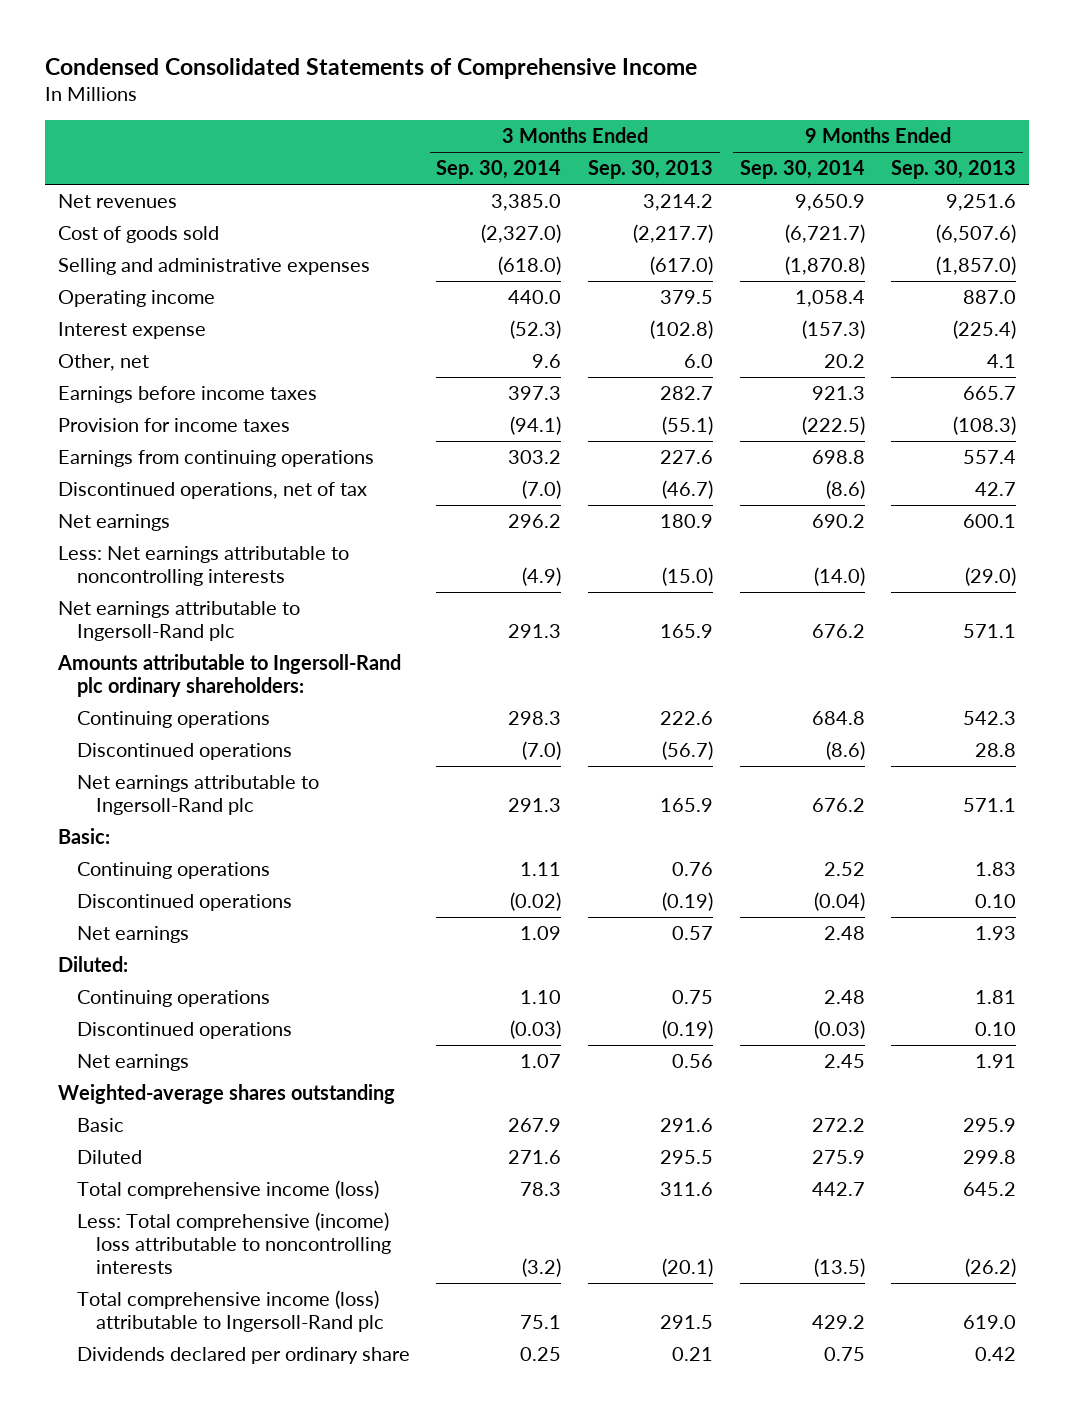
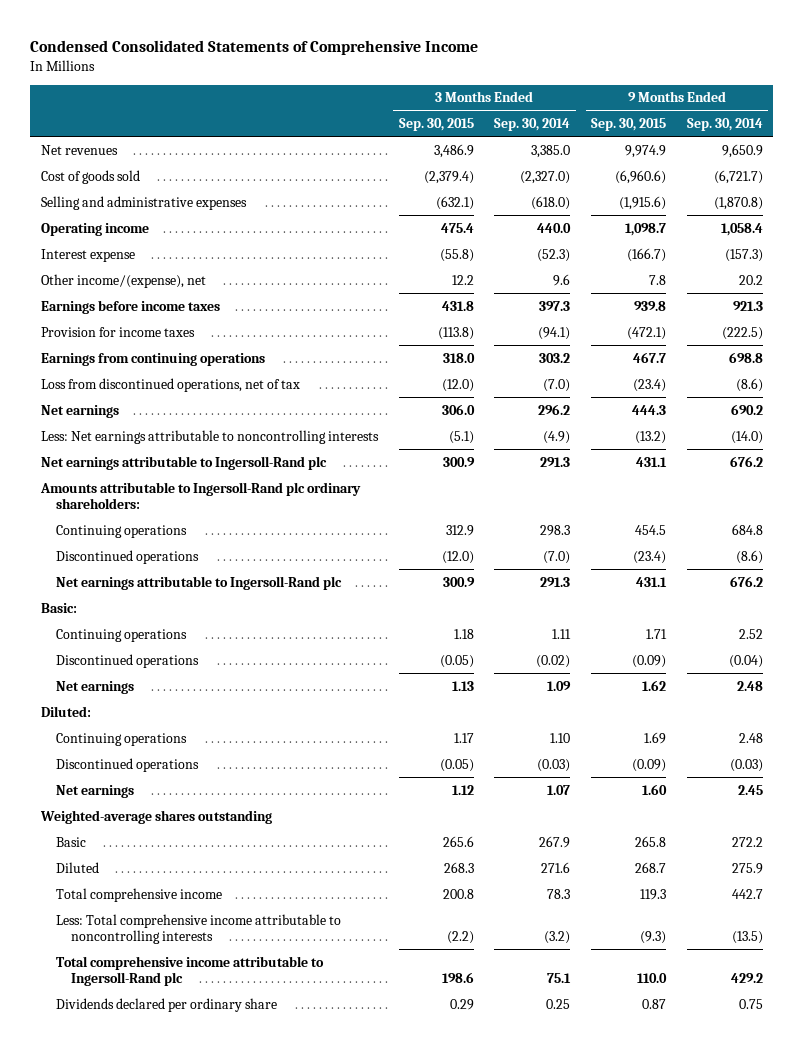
- | 3 Months Ended Sep. 30, 2014 | 3 Months Ended Sep. 30, 2013 | 9 Months Ended Sep. 30, 2014 | 9 Months Ended Sep. 30, 2013
+ | 3 Months Ended Sep. 30, 2015 | 3 Months Ended Sep. 30, 2014 | 9 Months Ended Sep. 30, 2015 | 9 Months Ended Sep. 30, 2014
- Other, net | 9.6 | 6.0 | 20.2 | 4.1
+ Other income/(expense), net | 12.2 | 9.6 | 7.8 | 20.2
- Discontinued operations, net of tax | (7.0) | (46.7) | (8.6) | 42.7
+ Loss from discontinued operations, net of tax | (12.0) | (7.0) | (23.4) | (8.6)
- Total comprehensive income (loss) | 78.3 | 311.6 | 442.7 | 645.2
- Less: Total comprehensive (income) loss attributable to noncontrolling interests | (3.2) | (20.1) | (13.5) | (26.2)
- Total comprehensive income (loss) attributable to Ingersoll-Rand plc | 75.1 | 291.5 | 429.2 | 619.0
+ Total comprehensive income | 200.8 | 78.3 | 119.3 | 442.7
+ Less: Total comprehensive income attributable to noncontrolling interests | (2.2) | (3.2) | (9.3) | (13.5)
+ Total comprehensive income attributable to Ingersoll-Rand plc | 198.6 | 75.1 | 110.0 | 429.2

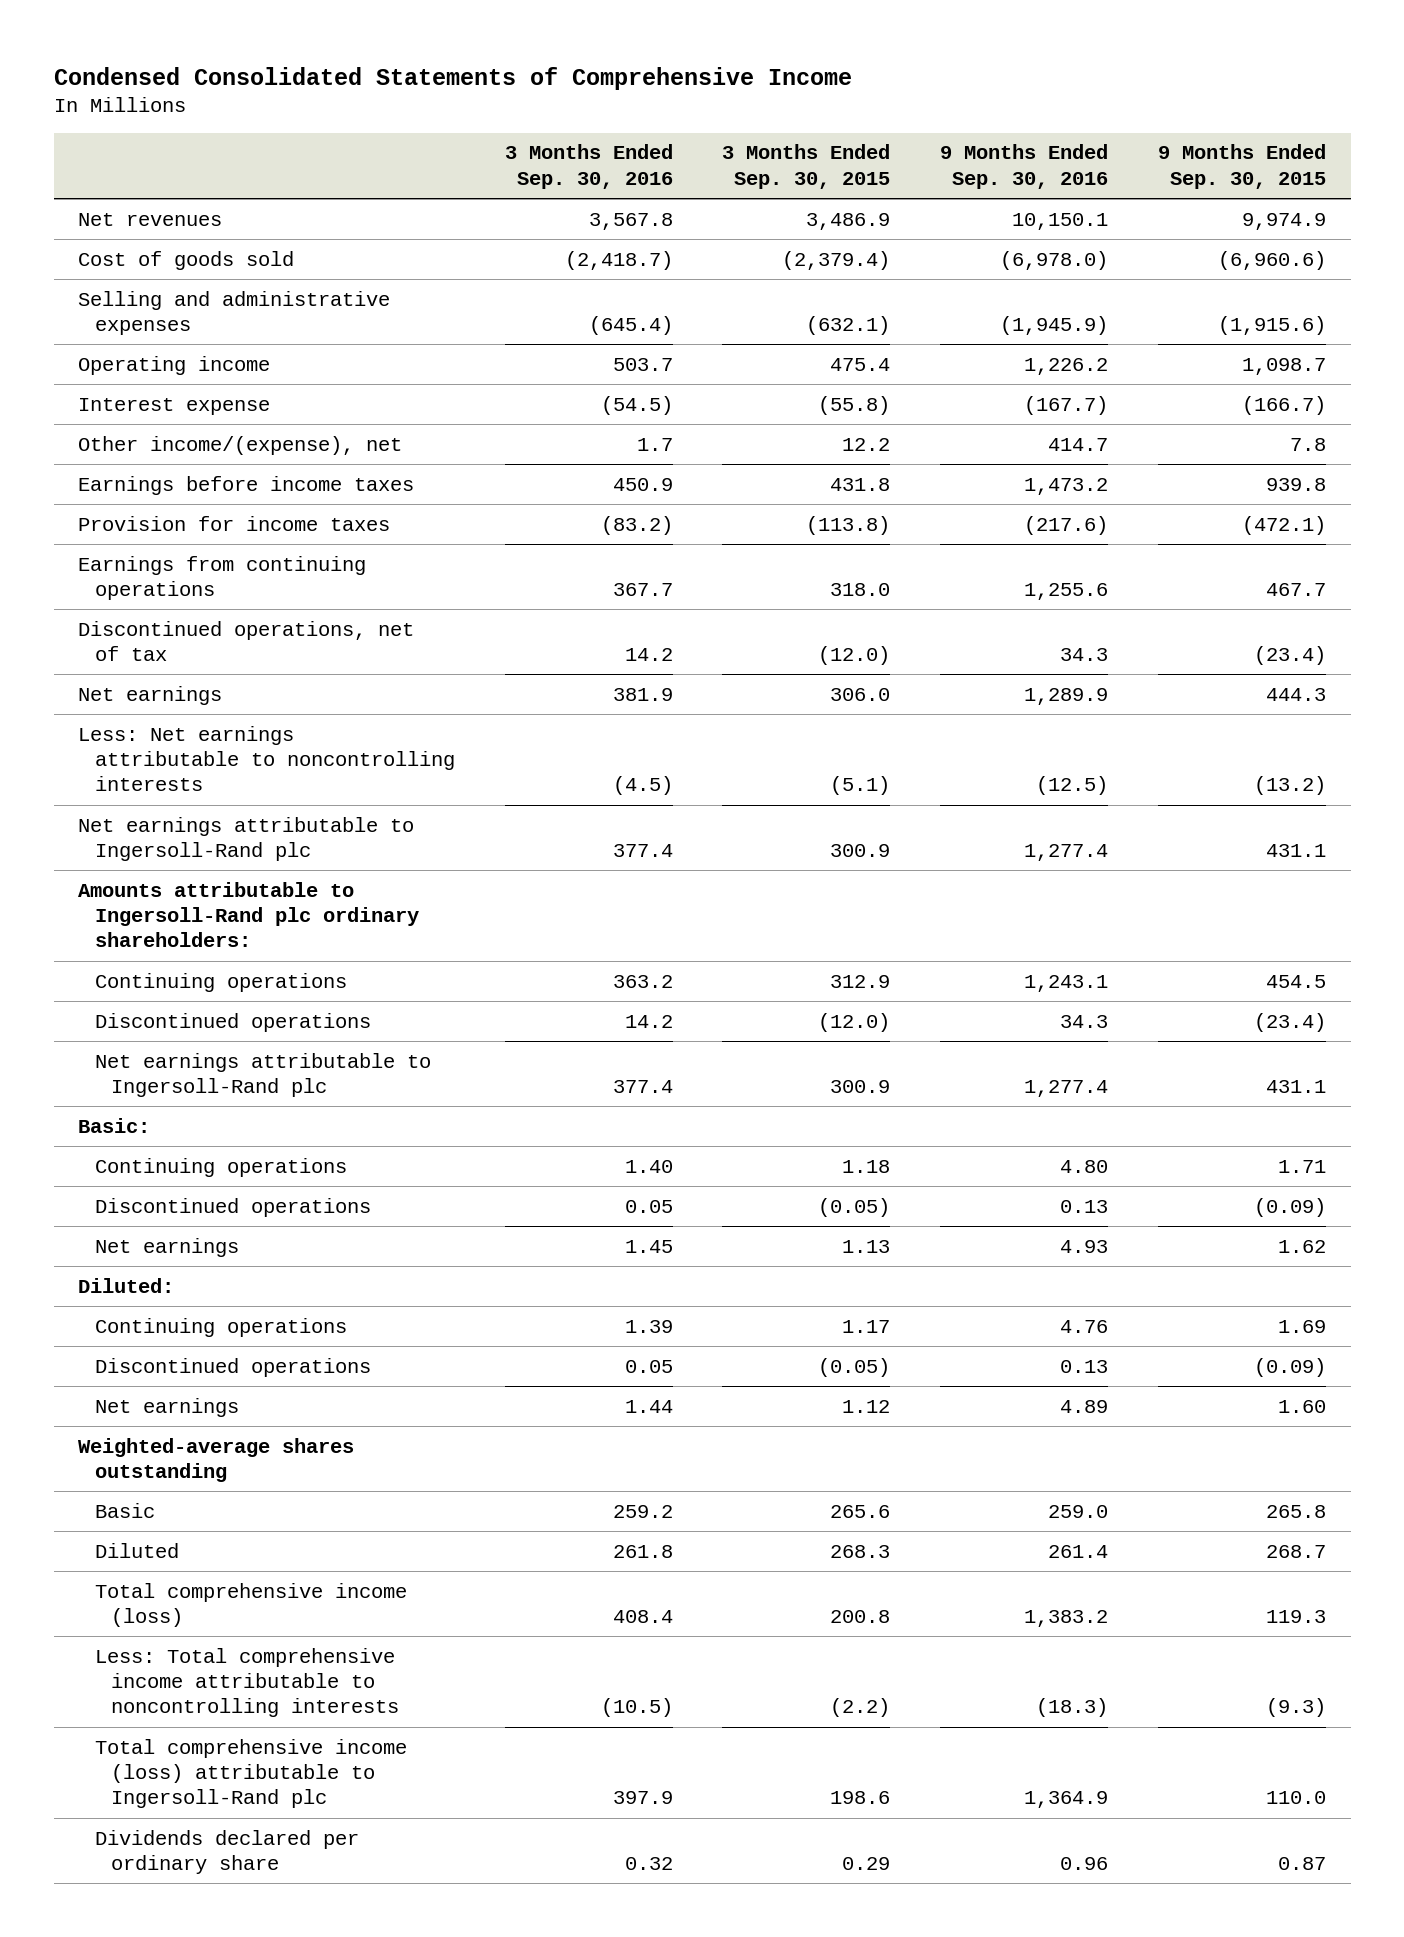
- | 3 Months Ended Sep. 30, 2015 | 3 Months Ended Sep. 30, 2014 | 9 Months Ended Sep. 30, 2015 | 9 Months Ended Sep. 30, 2014
+ | 3 Months Ended Sep. 30, 2016 | 3 Months Ended Sep. 30, 2015 | 9 Months Ended Sep. 30, 2016 | 9 Months Ended Sep. 30, 2015
- Loss from discontinued operations, net of tax | (12.0) | (7.0) | (23.4) | (8.6)
+ Discontinued operations, net of tax | 14.2 | (12.0) | 34.3 | (23.4)
- Total comprehensive income | 200.8 | 78.3 | 119.3 | 442.7
+ Total comprehensive income (loss) | 408.4 | 200.8 | 1,383.2 | 119.3
- Total comprehensive income attributable to Ingersoll-Rand plc | 198.6 | 75.1 | 110.0 | 429.2
+ Total comprehensive income (loss) attributable to Ingersoll-Rand plc | 397.9 | 198.6 | 1,364.9 | 110.0

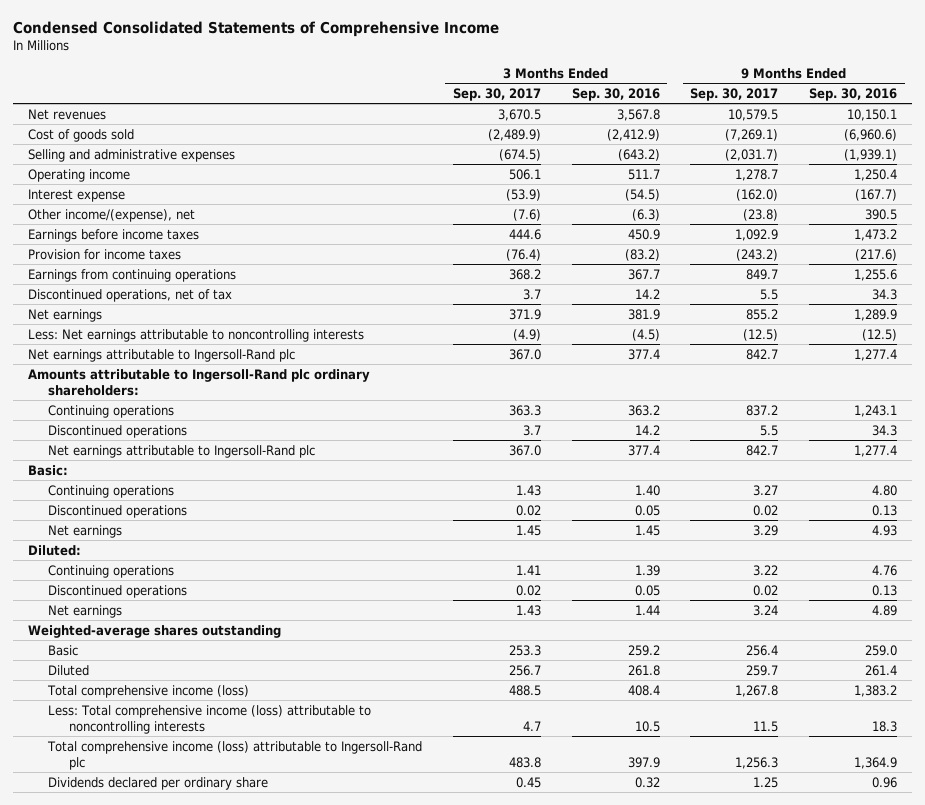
- | 3 Months Ended Sep. 30, 2016 | 3 Months Ended Sep. 30, 2015 | 9 Months Ended Sep. 30, 2016 | 9 Months Ended Sep. 30, 2015
+ | 3 Months Ended Sep. 30, 2017 | 3 Months Ended Sep. 30, 2016 | 9 Months Ended Sep. 30, 2017 | 9 Months Ended Sep. 30, 2016
- Cost of goods sold | (2,418.7) | (2,379.4) | (6,978.0) | (6,960.6)
- Selling and administrative expenses | (645.4) | (632.1) | (1,945.9) | (1,915.6)
- Operating income | 503.7 | 475.4 | 1,226.2 | 1,098.7
+ Cost of goods sold | (2,489.9) | (2,412.9) | (7,269.1) | (6,960.6)
+ Selling and administrative expenses | (674.5) | (643.2) | (2,031.7) | (1,939.1)
+ Operating income | 506.1 | 511.7 | 1,278.7 | 1,250.4
- Other income/(expense), net | 1.7 | 12.2 | 414.7 | 7.8
+ Other income/(expense), net | (7.6) | (6.3) | (23.8) | 390.5
- Less: Total comprehensive income attributable to noncontrolling interests | (10.5) | (2.2) | (18.3) | (9.3)
+ Less: Total comprehensive income (loss) attributable to noncontrolling interests | 4.7 | 10.5 | 11.5 | 18.3

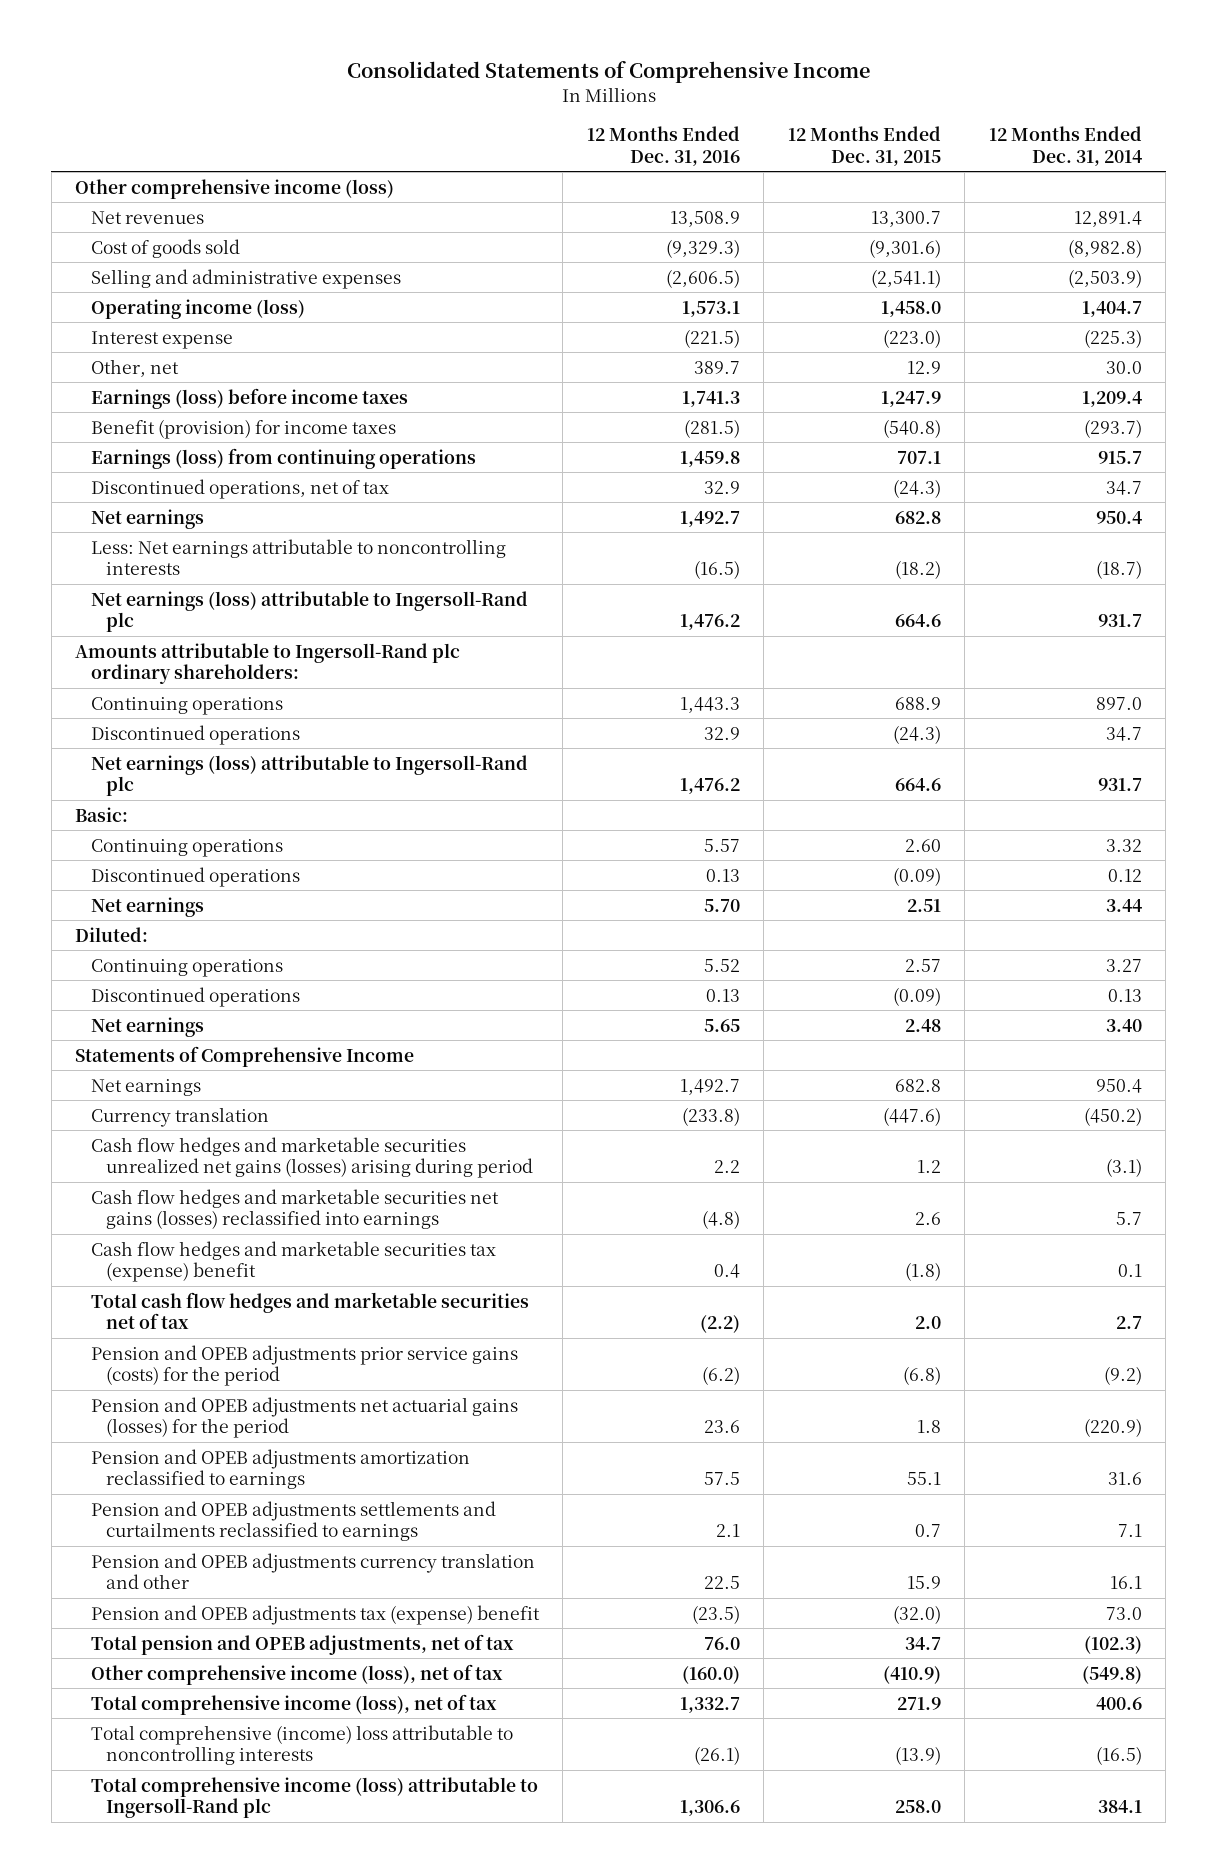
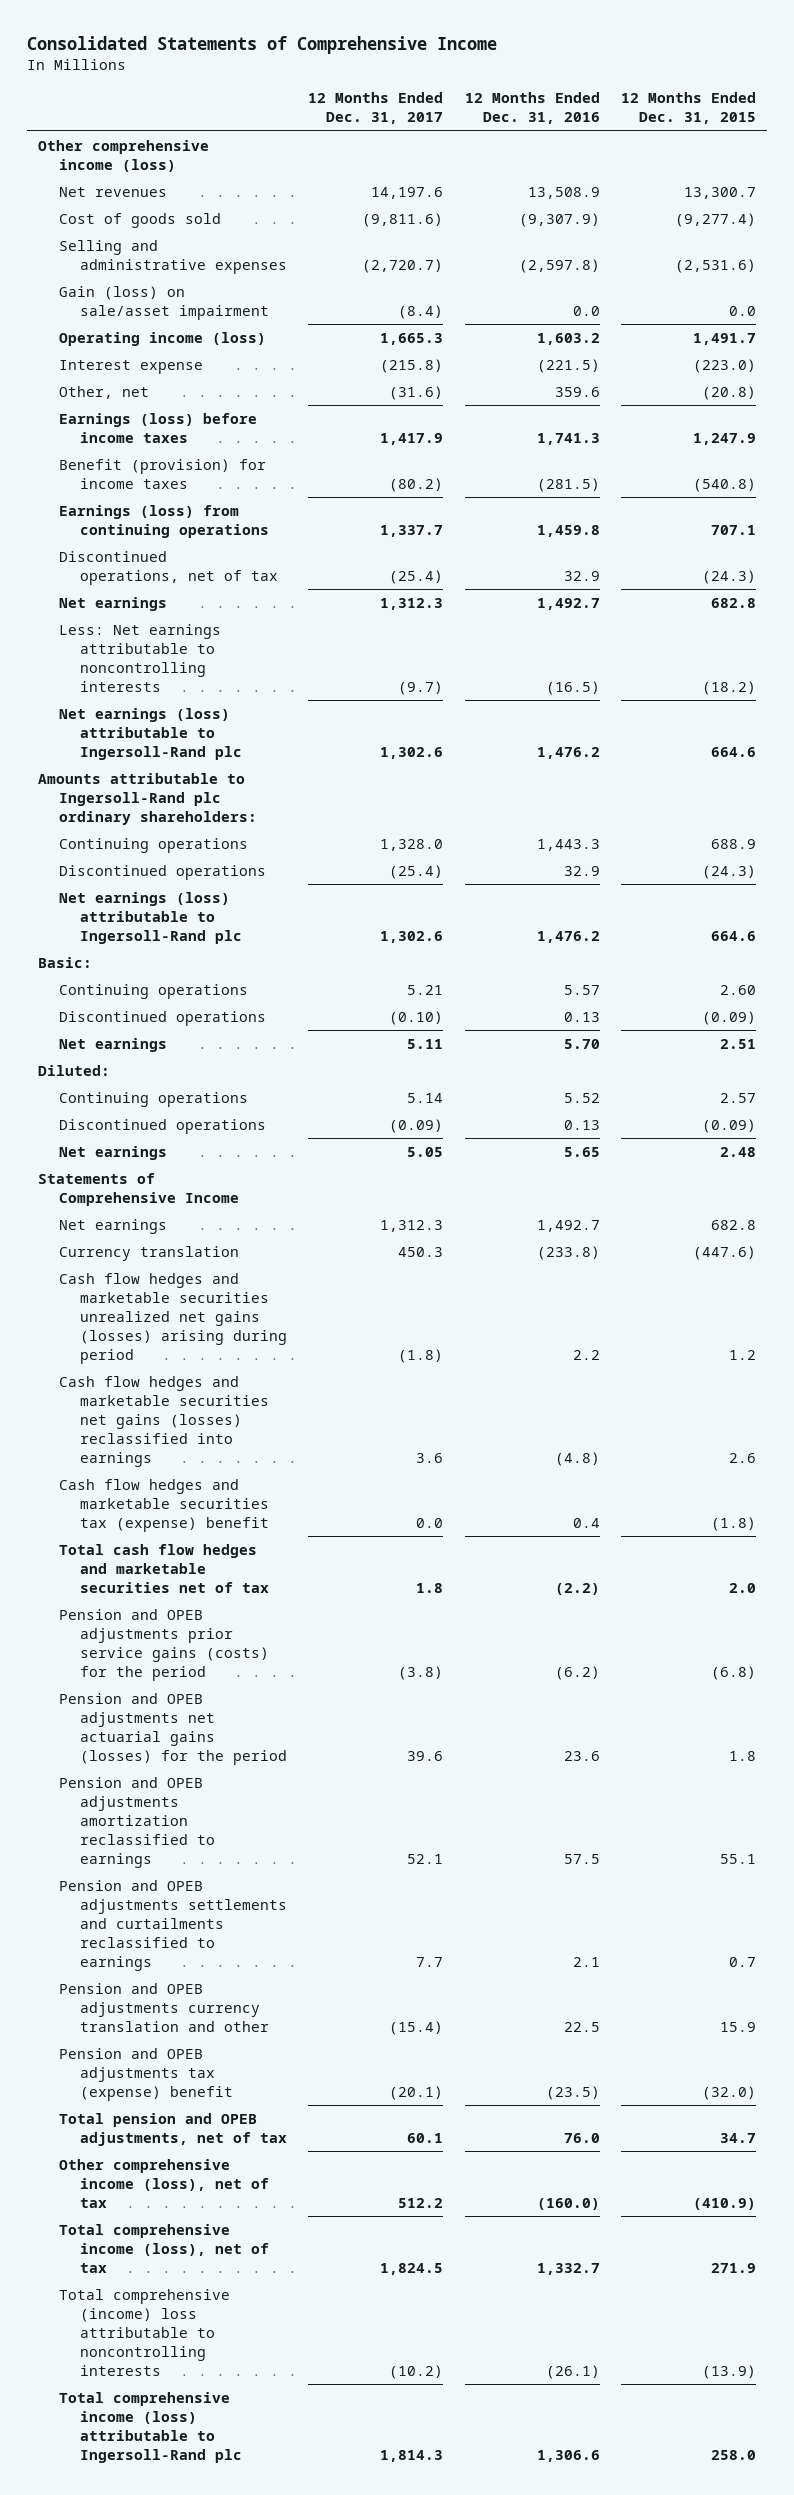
- | 12 Months Ended Dec. 31, 2016 | 12 Months Ended Dec. 31, 2015 | 12 Months Ended Dec. 31, 2014
+ | 12 Months Ended Dec. 31, 2017 | 12 Months Ended Dec. 31, 2016 | 12 Months Ended Dec. 31, 2015
- Cost of goods sold | (9,329.3) | (9,301.6) | (8,982.8)
- Selling and administrative expenses | (2,606.5) | (2,541.1) | (2,503.9)
- Operating income (loss) | 1,573.1 | 1,458.0 | 1,404.7
+ Cost of goods sold | (9,811.6) | (9,307.9) | (9,277.4)
+ Selling and administrative expenses | (2,720.7) | (2,597.8) | (2,531.6)
+ Gain (loss) on sale/asset impairment | (8.4) | 0.0 | 0.0
+ Operating income (loss) | 1,665.3 | 1,603.2 | 1,491.7
- Other, net | 389.7 | 12.9 | 30.0
+ Other, net | (31.6) | 359.6 | (20.8)

